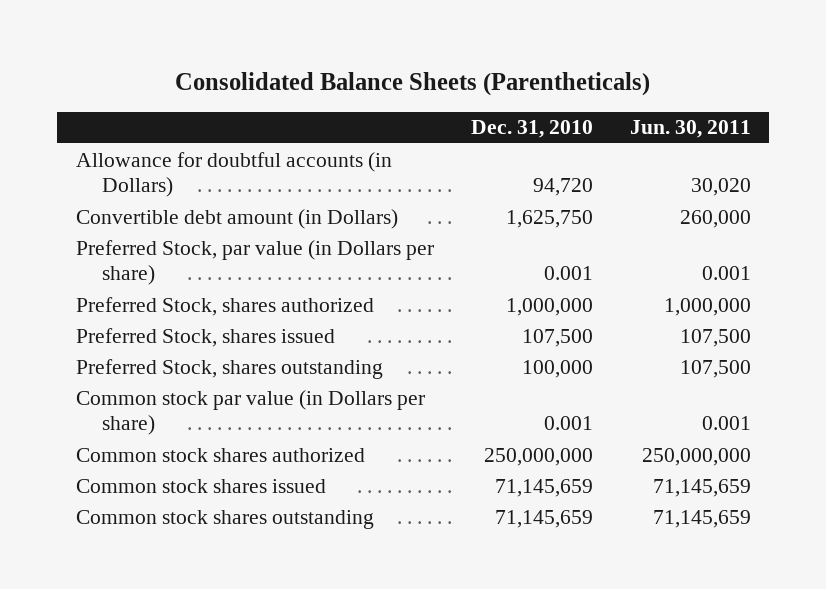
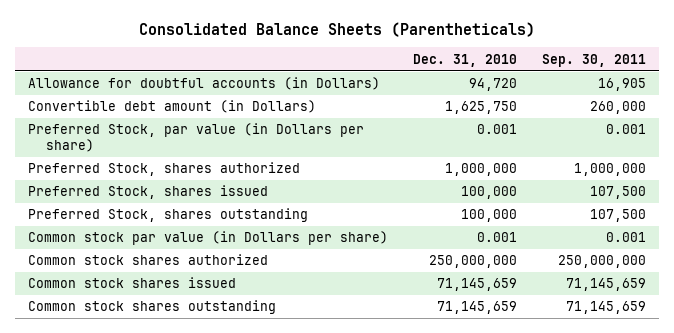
- | Dec. 31, 2010 | Jun. 30, 2011
+ | Dec. 31, 2010 | Sep. 30, 2011
- Preferred Stock, shares issued | 107,500 | 107,500
+ Preferred Stock, shares issued | 100,000 | 107,500

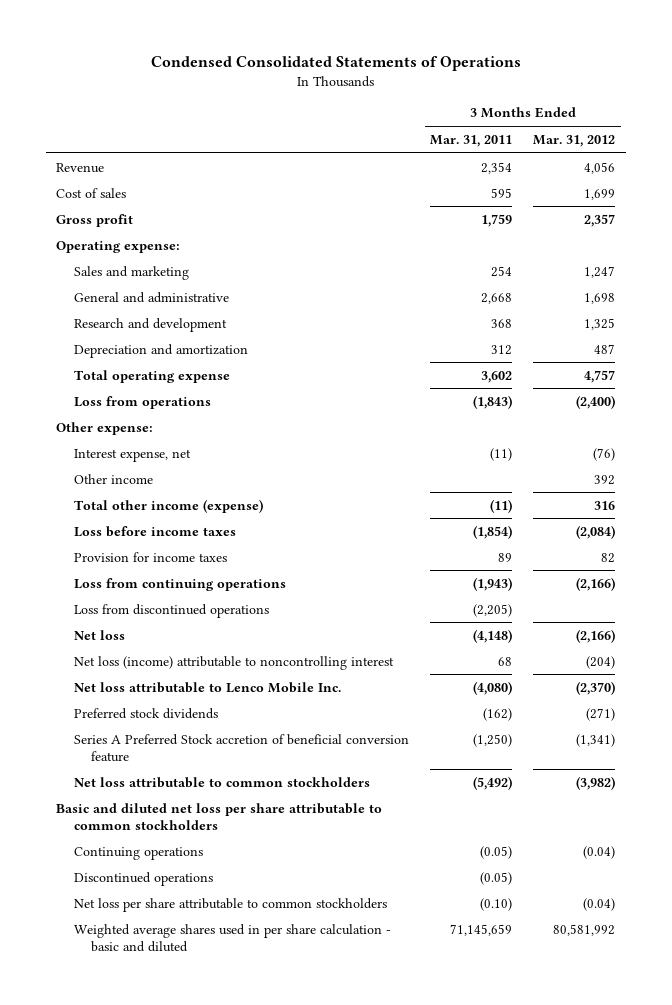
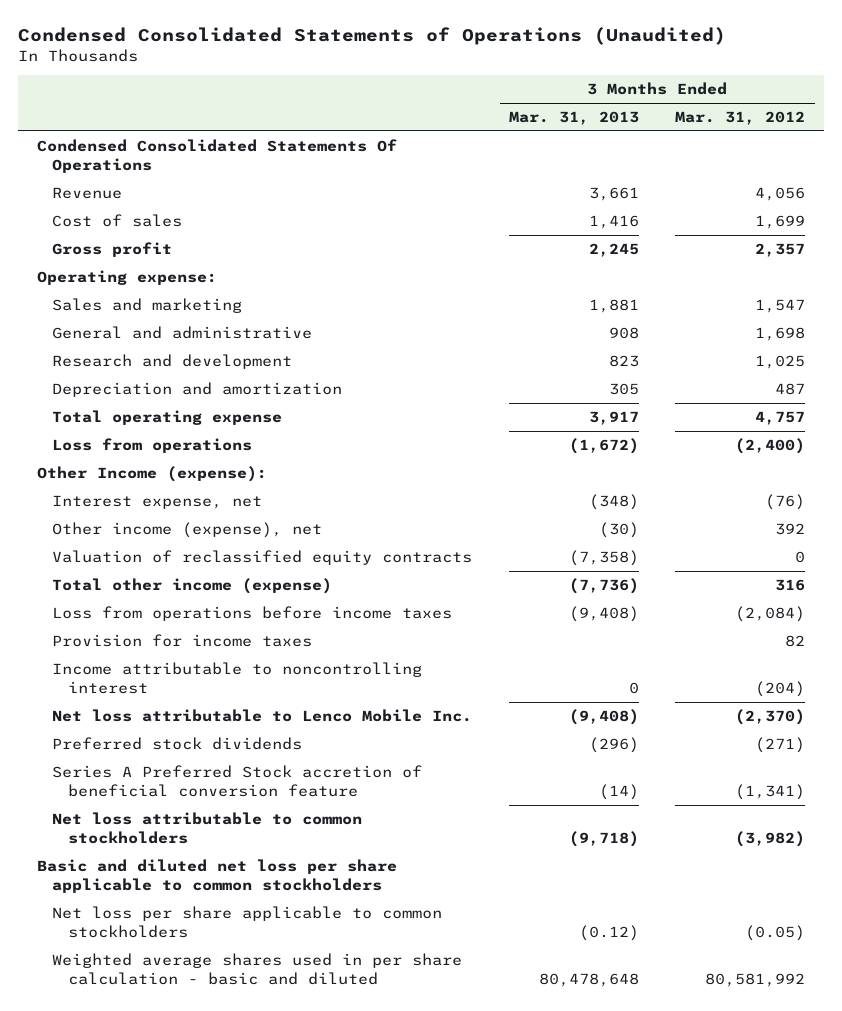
- Condensed Consolidated Statements of Operations
+ Condensed Consolidated Statements of Operations (Unaudited)
- | 3 Months Ended Mar. 31, 2011 | 3 Months Ended Mar. 31, 2012
+ | 3 Months Ended Mar. 31, 2013 | 3 Months Ended Mar. 31, 2012
+ Condensed Consolidated Statements Of Operations
- Sales and marketing | 254 | 1,247
+ Sales and marketing | 1,881 | 1,547
- Research and development | 368 | 1,325
+ Research and development | 823 | 1,025
- Other expense:
+ Other Income (expense):
- Other income | | 392
+ Other income (expense), net | (30) | 392
+ Valuation of reclassified equity contracts | (7,358) | 0
- Loss before income taxes | (1,854) | (2,084)
+ Loss from operations before income taxes | (9,408) | (2,084)
- Loss from continuing operations | (1,943) | (2,166)
- Loss from discontinued operations | (2,205) |
- Net loss | (4,148) | (2,166)
- Net loss (income) attributable to noncontrolling interest | 68 | (204)
+ Income attributable to noncontrolling interest | 0 | (204)
- Basic and diluted net loss per share attributable to common stockholders
- Continuing operations | (0.05) | (0.04)
- Discontinued operations | (0.05) |
- Net loss per share attributable to common stockholders | (0.10) | (0.04)
+ Basic and diluted net loss per share applicable to common stockholders
+ Net loss per share applicable to common stockholders | (0.12) | (0.05)

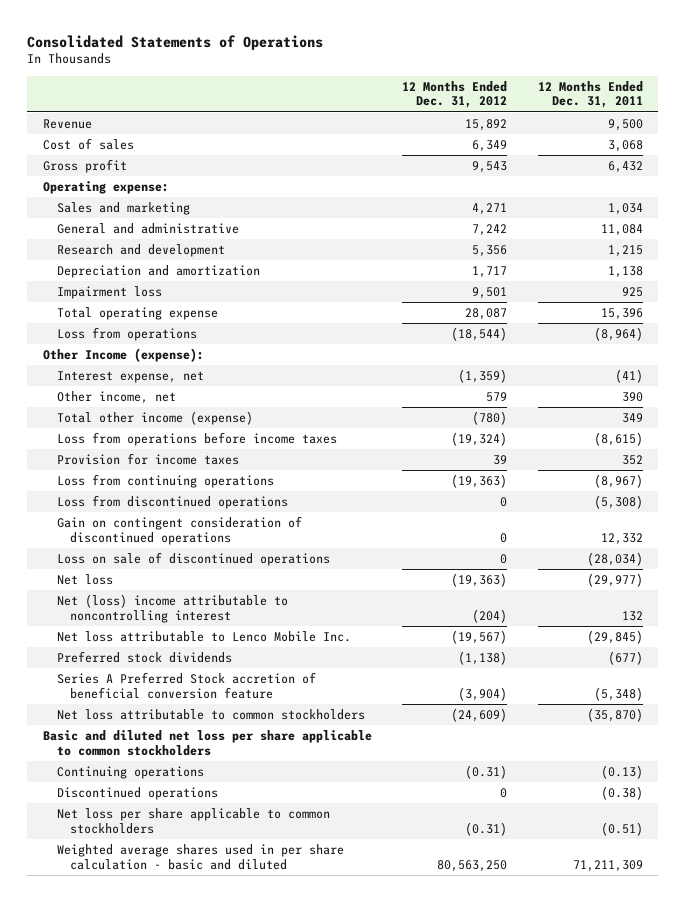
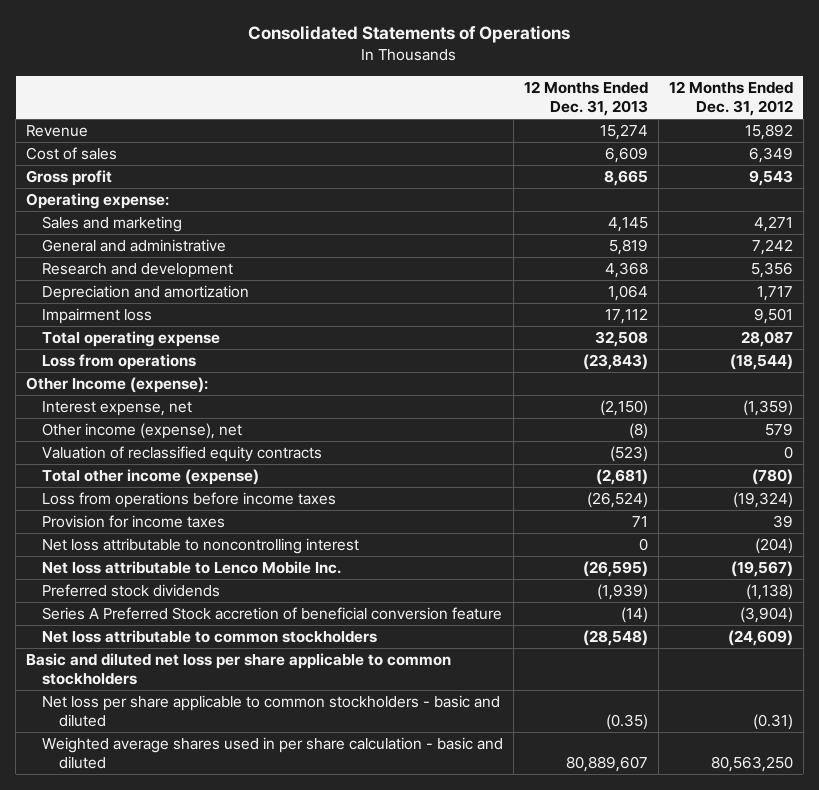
- | 12 Months Ended Dec. 31, 2012 | 12 Months Ended Dec. 31, 2011
+ | 12 Months Ended Dec. 31, 2013 | 12 Months Ended Dec. 31, 2012
- Other income, net | 579 | 390
+ Other income (expense), net | (8) | 579
+ Valuation of reclassified equity contracts | (523) | 0
- Loss from continuing operations | (19,363) | (8,967)
- Loss from discontinued operations | 0 | (5,308)
- Gain on contingent consideration of discontinued operations | 0 | 12,332
- Loss on sale of discontinued operations | 0 | (28,034)
- Net loss | (19,363) | (29,977)
- Net (loss) income attributable to noncontrolling interest | (204) | 132
+ Net loss attributable to noncontrolling interest | 0 | (204)
- Continuing operations | (0.31) | (0.13)
- Discontinued operations | 0 | (0.38)
- Net loss per share applicable to common stockholders | (0.31) | (0.51)
+ Net loss per share applicable to common stockholders - basic and diluted | (0.35) | (0.31)

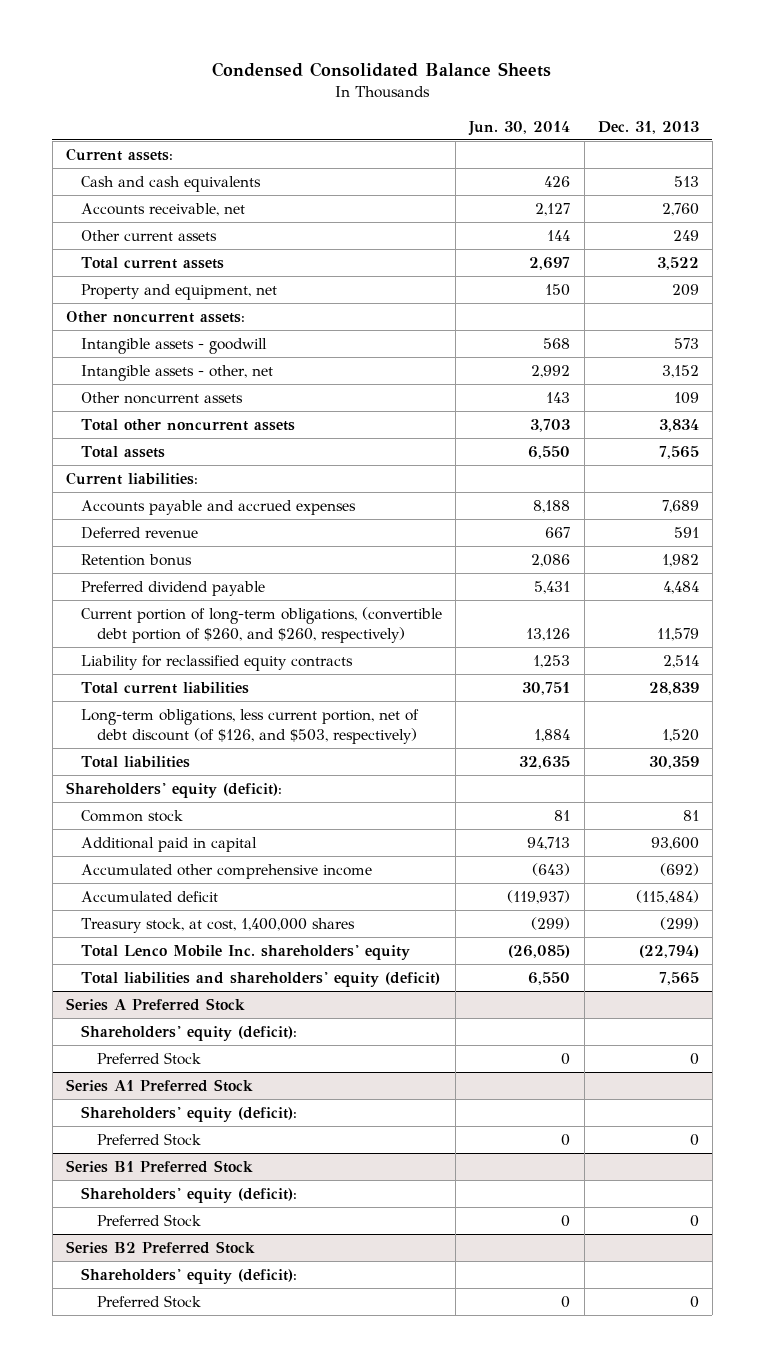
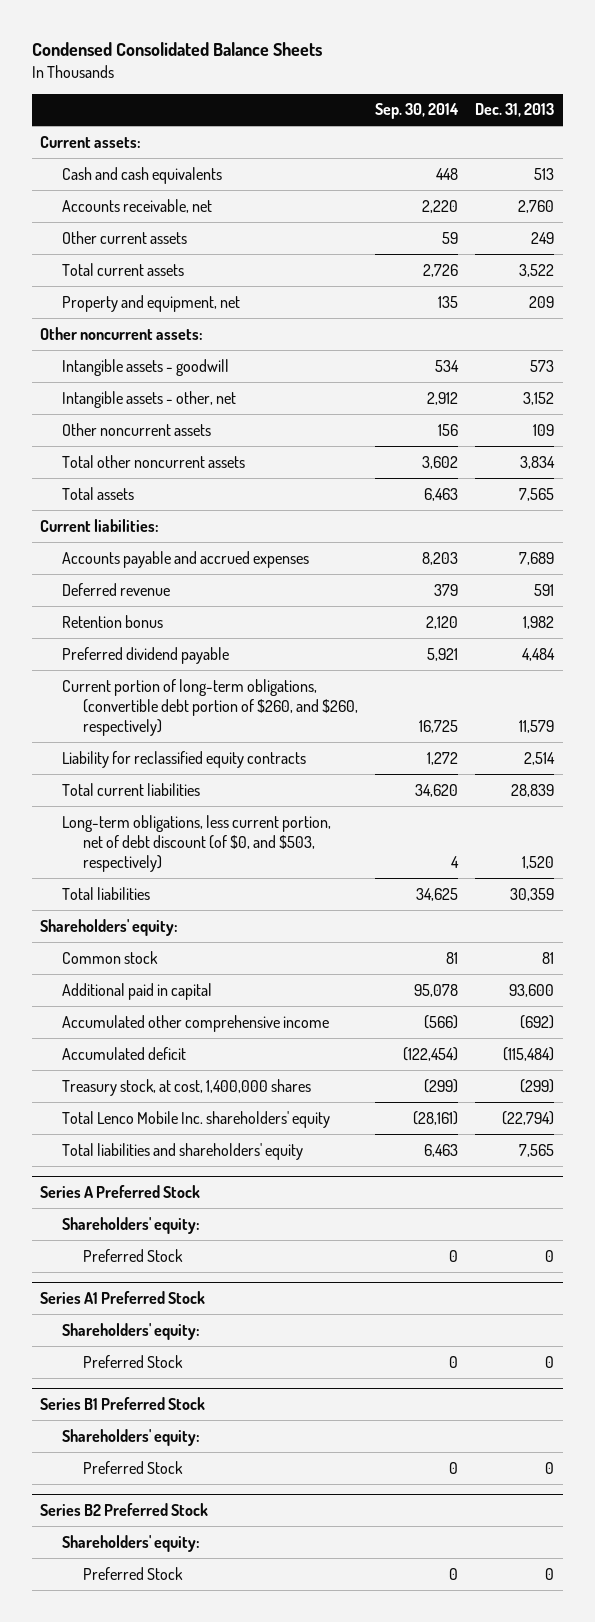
- | Jun. 30, 2014 | Dec. 31, 2013
+ | Sep. 30, 2014 | Dec. 31, 2013
- Long-term obligations, less current portion, net of debt discount (of $126, and $503, respectively) | 1,884 | 1,520
+ Long-term obligations, less current portion, net of debt discount (of $0, and $503, respectively) | 4 | 1,520
- Shareholders' equity (deficit):
+ Shareholders' equity:
- Total liabilities and shareholders' equity (deficit) | 6,550 | 7,565
+ Total liabilities and shareholders' equity | 6,463 | 7,565
@ Series A Preferred Stock
- Shareholders' equity (deficit):
+ Shareholders' equity:
@ Series A1 Preferred Stock
- Shareholders' equity (deficit):
+ Shareholders' equity:
@ Series B1 Preferred Stock
- Shareholders' equity (deficit):
+ Shareholders' equity:
@ Series B2 Preferred Stock
- Shareholders' equity (deficit):
+ Shareholders' equity:

